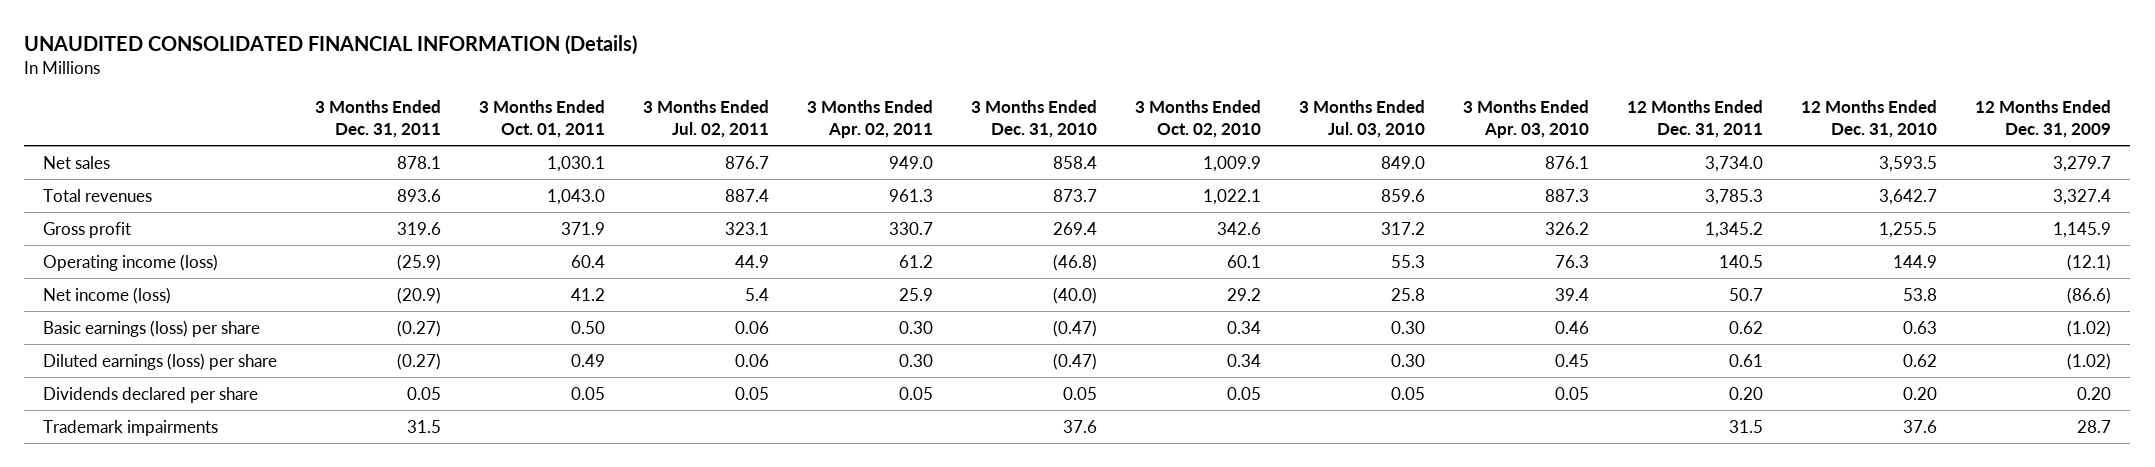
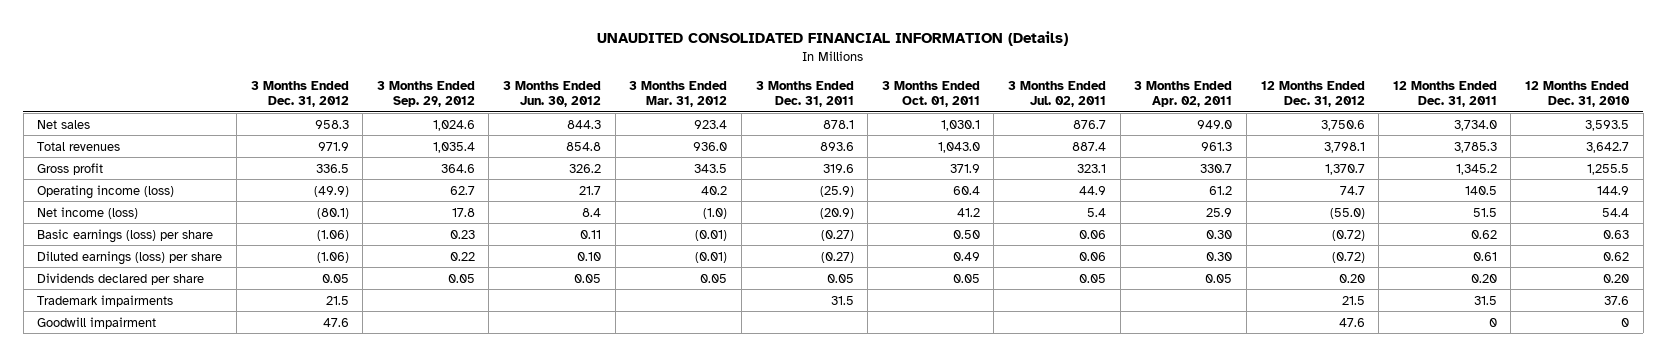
- | 3 Months Ended Dec. 31, 2011 | 3 Months Ended Oct. 01, 2011 | 3 Months Ended Jul. 02, 2011 | 3 Months Ended Apr. 02, 2011 | 3 Months Ended Dec. 31, 2010 | 3 Months Ended Oct. 02, 2010 | 3 Months Ended Jul. 03, 2010 | 3 Months Ended Apr. 03, 2010 | 12 Months Ended Dec. 31, 2011 | 12 Months Ended Dec. 31, 2010 | 12 Months Ended Dec. 31, 2009
+ | 3 Months Ended Dec. 31, 2012 | 3 Months Ended Sep. 29, 2012 | 3 Months Ended Jun. 30, 2012 | 3 Months Ended Mar. 31, 2012 | 3 Months Ended Dec. 31, 2011 | 3 Months Ended Oct. 01, 2011 | 3 Months Ended Jul. 02, 2011 | 3 Months Ended Apr. 02, 2011 | 12 Months Ended Dec. 31, 2012 | 12 Months Ended Dec. 31, 2011 | 12 Months Ended Dec. 31, 2010
- Net income (loss) | (20.9) | 41.2 | 5.4 | 25.9 | (40.0) | 29.2 | 25.8 | 39.4 | 50.7 | 53.8 | (86.6)
+ Net income (loss) | (80.1) | 17.8 | 8.4 | (1.0) | (20.9) | 41.2 | 5.4 | 25.9 | (55.0) | 51.5 | 54.4
+ Goodwill impairment | 47.6 | | | | | | | | 47.6 | 0 | 0

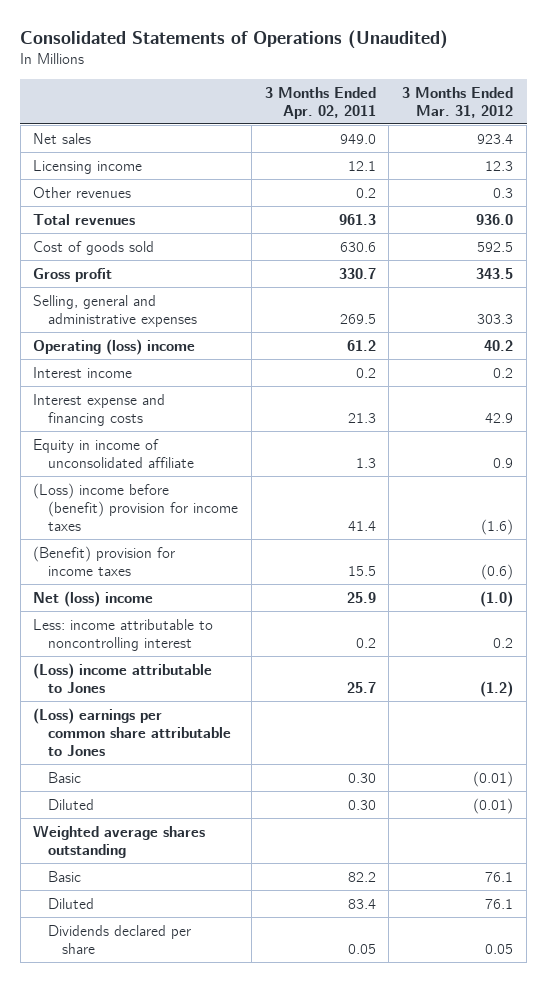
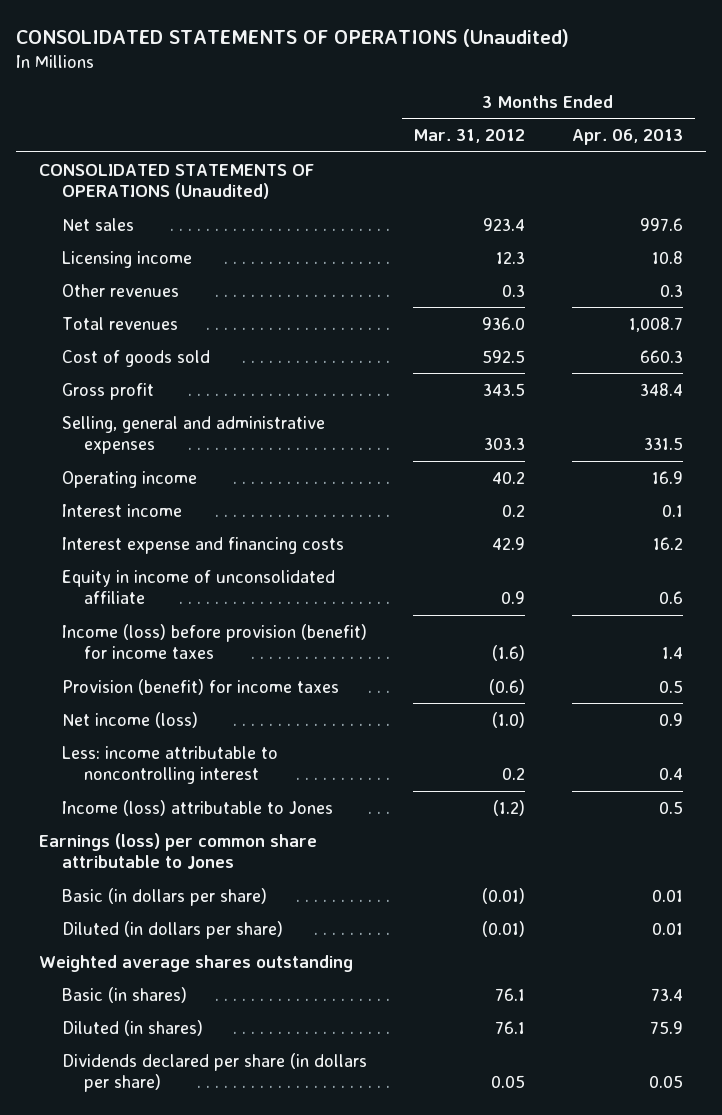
- Consolidated Statements of Operations (Unaudited)
+ CONSOLIDATED STATEMENTS OF OPERATIONS (Unaudited)
- | 3 Months Ended Apr. 02, 2011 | 3 Months Ended Mar. 31, 2012
+ | 3 Months Ended Mar. 31, 2012 | 3 Months Ended Apr. 06, 2013
+ CONSOLIDATED STATEMENTS OF OPERATIONS (Unaudited)
- Operating (loss) income | 61.2 | 40.2
+ Operating income | 40.2 | 16.9
- (Loss) income before (benefit) provision for income taxes | 41.4 | (1.6)
- (Benefit) provision for income taxes | 15.5 | (0.6)
- Net (loss) income | 25.9 | (1.0)
+ Income (loss) before provision (benefit) for income taxes | (1.6) | 1.4
+ Provision (benefit) for income taxes | (0.6) | 0.5
+ Net income (loss) | (1.0) | 0.9
- (Loss) income attributable to Jones | 25.7 | (1.2)
- (Loss) earnings per common share attributable to Jones
- Basic | 0.30 | (0.01)
- Diluted | 0.30 | (0.01)
+ Income (loss) attributable to Jones | (1.2) | 0.5
+ Earnings (loss) per common share attributable to Jones
+ Basic (in dollars per share) | (0.01) | 0.01
+ Diluted (in dollars per share) | (0.01) | 0.01
- Basic | 82.2 | 76.1
- Diluted | 83.4 | 76.1
- Dividends declared per share | 0.05 | 0.05
+ Basic (in shares) | 76.1 | 73.4
+ Diluted (in shares) | 76.1 | 75.9
+ Dividends declared per share (in dollars per share) | 0.05 | 0.05

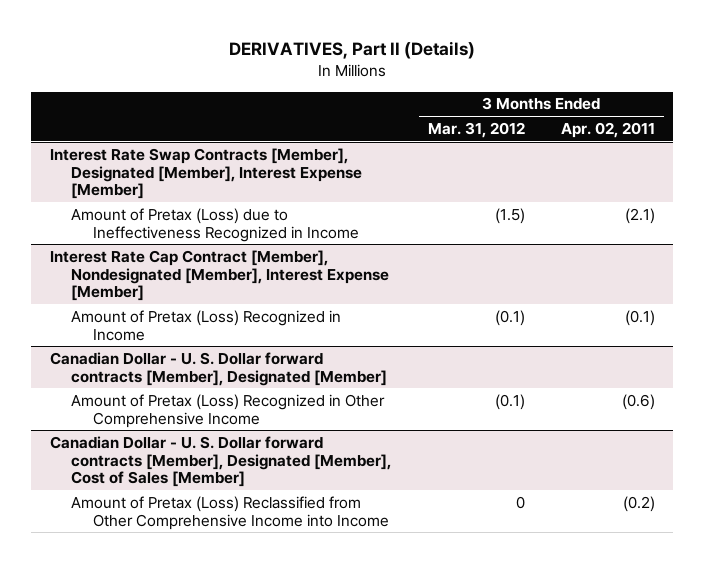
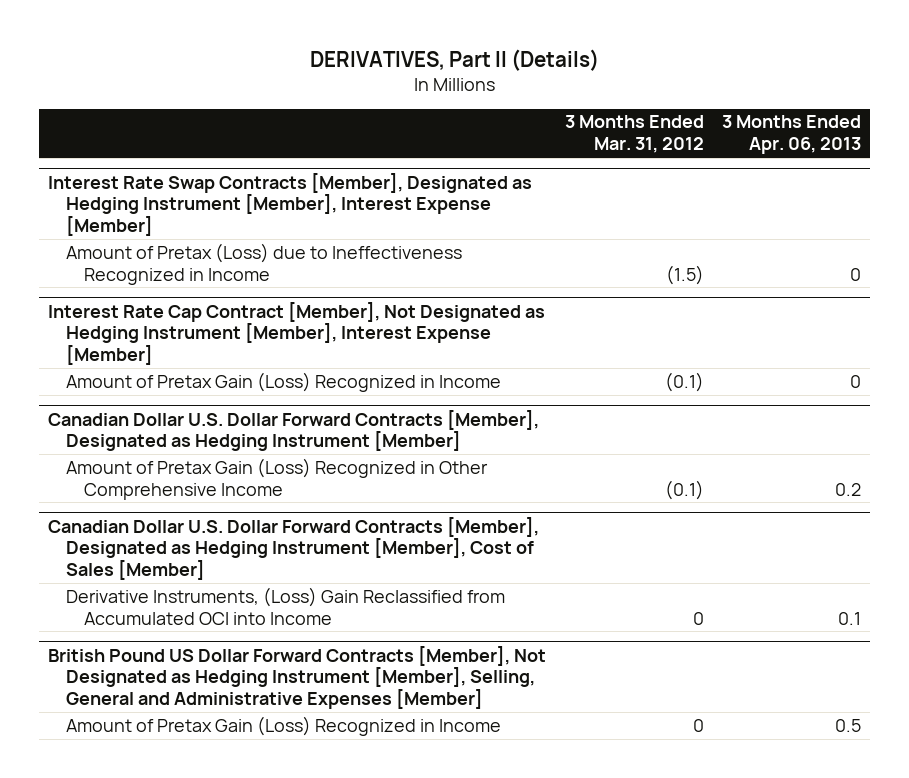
- | 3 Months Ended Mar. 31, 2012 | 3 Months Ended Apr. 02, 2011
+ | 3 Months Ended Mar. 31, 2012 | 3 Months Ended Apr. 06, 2013
- Interest Rate Swap Contracts [Member], Designated [Member], Interest Expense [Member]
+ Interest Rate Swap Contracts [Member], Designated as Hedging Instrument [Member], Interest Expense [Member]
- Interest Rate Cap Contract [Member], Nondesignated [Member], Interest Expense [Member]
- Amount of Pretax (Loss) Recognized in Income | (0.1) | (0.1)
- Canadian Dollar - U. S. Dollar forward contracts [Member], Designated [Member]
- Amount of Pretax (Loss) Recognized in Other Comprehensive Income | (0.1) | (0.6)
- Canadian Dollar - U. S. Dollar forward contracts [Member], Designated [Member], Cost of Sales [Member]
- Amount of Pretax (Loss) Reclassified from Other Comprehensive Income into Income | 0 | (0.2)
+ Interest Rate Cap Contract [Member], Not Designated as Hedging Instrument [Member], Interest Expense [Member]
+ Amount of Pretax Gain (Loss) Recognized in Income | (0.1) | 0
+ Canadian Dollar U.S. Dollar Forward Contracts [Member], Designated as Hedging Instrument [Member]
+ Amount of Pretax Gain (Loss) Recognized in Other Comprehensive Income | (0.1) | 0.2
+ Canadian Dollar U.S. Dollar Forward Contracts [Member], Designated as Hedging Instrument [Member], Cost of Sales [Member]
+ Derivative Instruments, (Loss) Gain Reclassified from Accumulated OCI into Income | 0 | 0.1
+ British Pound US Dollar Forward Contracts [Member], Not Designated as Hedging Instrument [Member], Selling, General and Administrative Expenses [Member]
+ Amount of Pretax Gain (Loss) Recognized in Income | 0 | 0.5

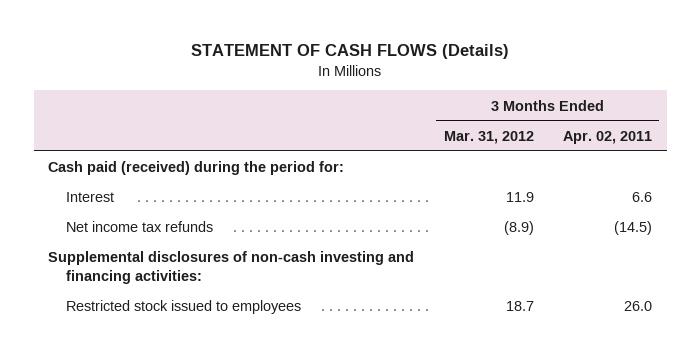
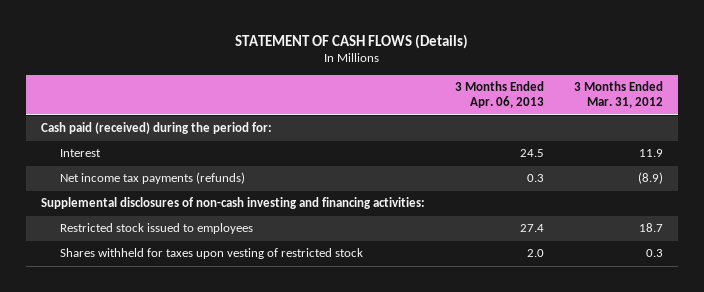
- | 3 Months Ended Mar. 31, 2012 | 3 Months Ended Apr. 02, 2011
+ | 3 Months Ended Apr. 06, 2013 | 3 Months Ended Mar. 31, 2012
- Net income tax refunds | (8.9) | (14.5)
+ Net income tax payments (refunds) | 0.3 | (8.9)
+ Shares withheld for taxes upon vesting of restricted stock | 2.0 | 0.3

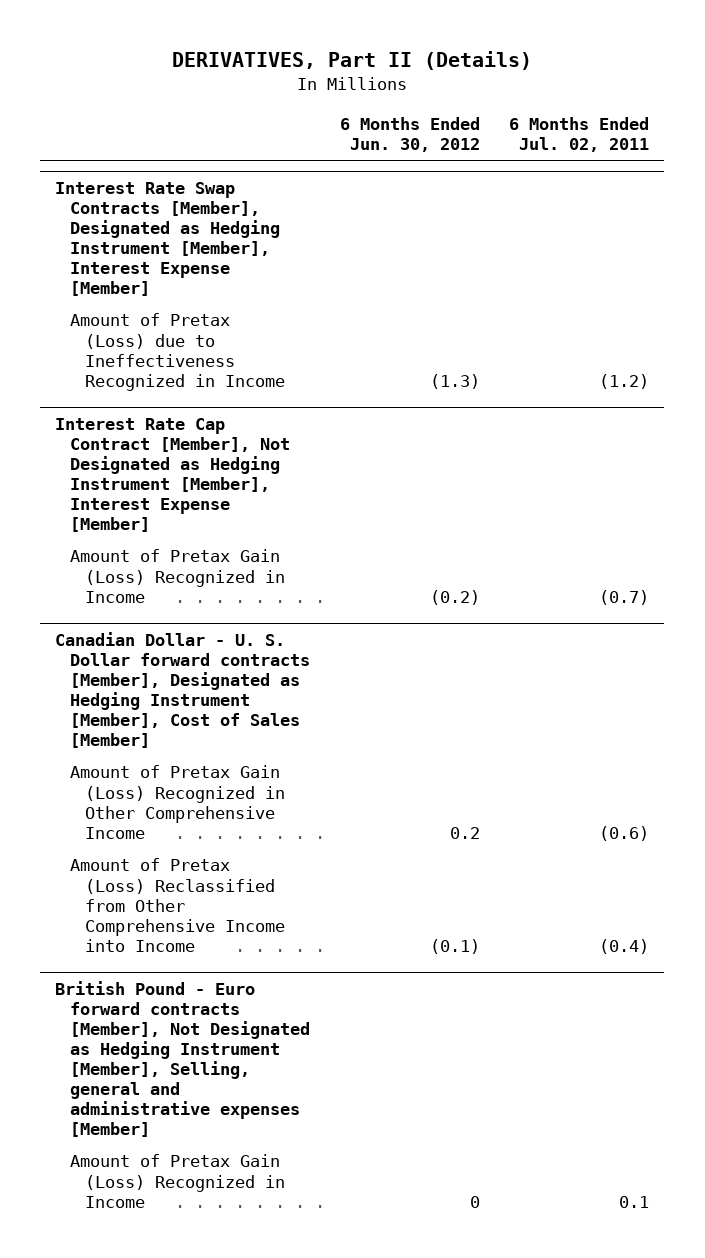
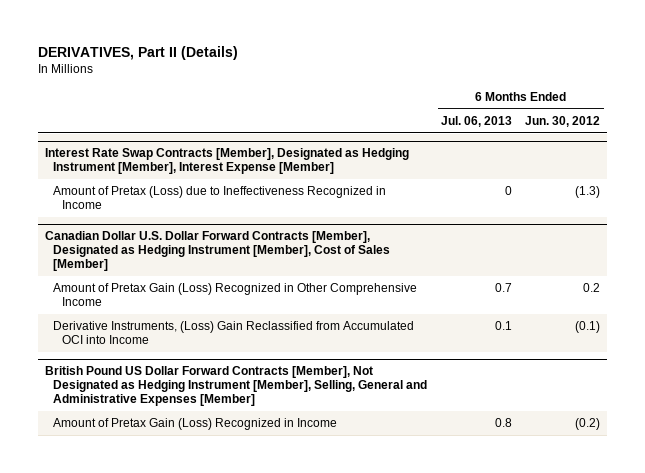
- | 6 Months Ended Jun. 30, 2012 | 6 Months Ended Jul. 02, 2011
+ | 6 Months Ended Jul. 06, 2013 | 6 Months Ended Jun. 30, 2012
- Interest Rate Cap Contract [Member], Not Designated as Hedging Instrument [Member], Interest Expense [Member]
- Amount of Pretax Gain (Loss) Recognized in Income | (0.2) | (0.7)
- Canadian Dollar - U. S. Dollar forward contracts [Member], Designated as Hedging Instrument [Member], Cost of Sales [Member]
+ Canadian Dollar U.S. Dollar Forward Contracts [Member], Designated as Hedging Instrument [Member], Cost of Sales [Member]
- Amount of Pretax (Loss) Reclassified from Other Comprehensive Income into Income | (0.1) | (0.4)
- British Pound - Euro forward contracts [Member], Not Designated as Hedging Instrument [Member], Selling, general and administrative expenses [Member]
- Amount of Pretax Gain (Loss) Recognized in Income | 0 | 0.1
+ Derivative Instruments, (Loss) Gain Reclassified from Accumulated OCI into Income | 0.1 | (0.1)
+ British Pound US Dollar Forward Contracts [Member], Not Designated as Hedging Instrument [Member], Selling, General and Administrative Expenses [Member]
+ Amount of Pretax Gain (Loss) Recognized in Income | 0.8 | (0.2)

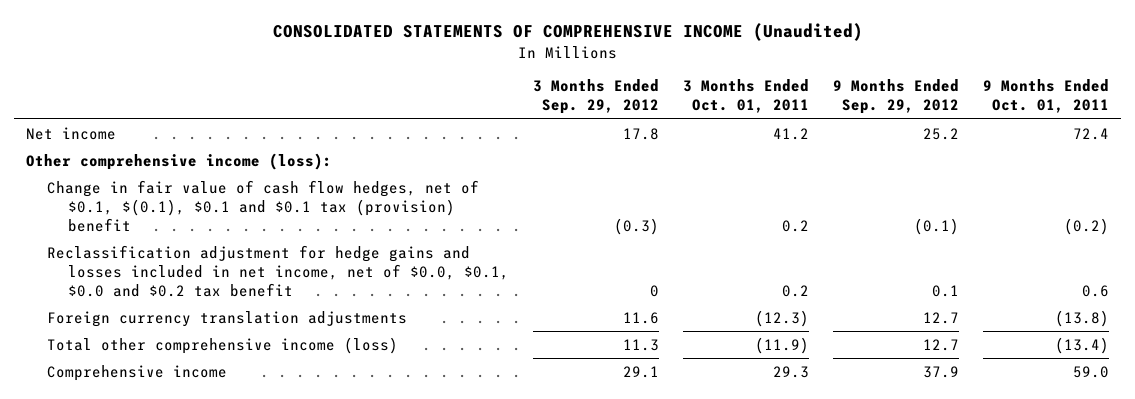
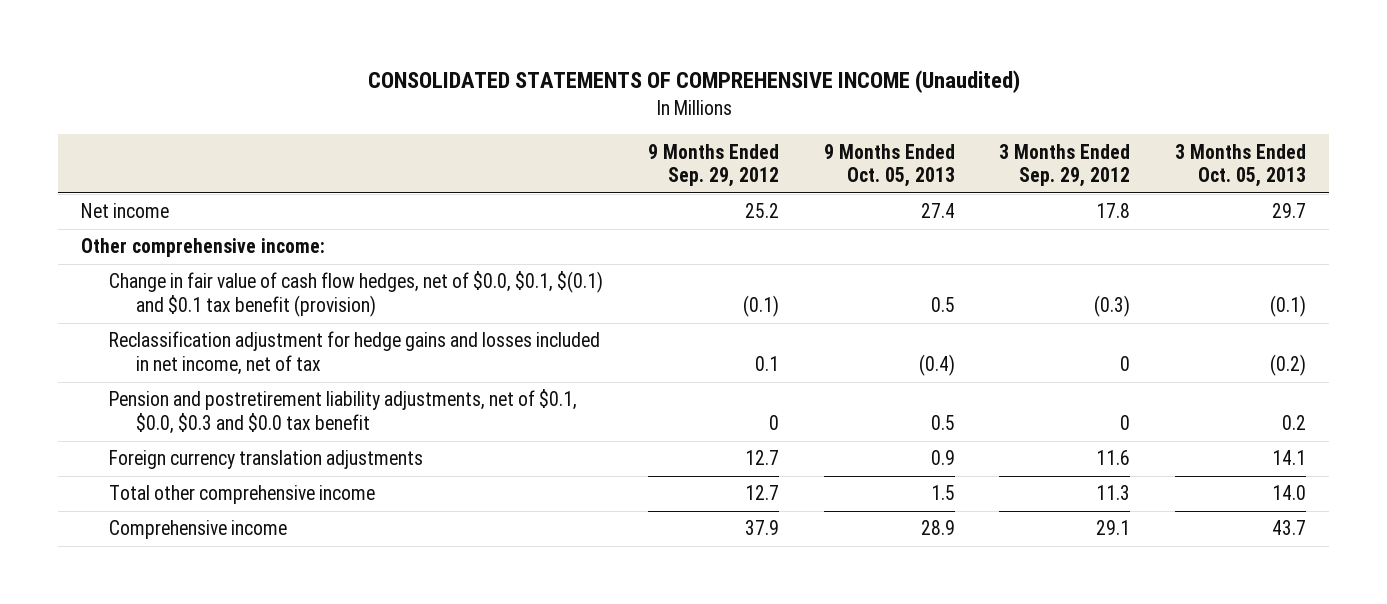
- | 3 Months Ended Sep. 29, 2012 | 3 Months Ended Oct. 01, 2011 | 9 Months Ended Sep. 29, 2012 | 9 Months Ended Oct. 01, 2011
+ | 9 Months Ended Sep. 29, 2012 | 9 Months Ended Oct. 05, 2013 | 3 Months Ended Sep. 29, 2012 | 3 Months Ended Oct. 05, 2013
- Other comprehensive income (loss):
- Change in fair value of cash flow hedges, net of $0.1, $(0.1), $0.1 and $0.1 tax (provision) benefit | (0.3) | 0.2 | (0.1) | (0.2)
- Reclassification adjustment for hedge gains and losses included in net income, net of $0.0, $0.1, $0.0 and $0.2 tax benefit | 0 | 0.2 | 0.1 | 0.6
+ Other comprehensive income:
+ Change in fair value of cash flow hedges, net of $0.0, $0.1, $(0.1) and $0.1 tax benefit (provision) | (0.1) | 0.5 | (0.3) | (0.1)
+ Reclassification adjustment for hedge gains and losses included in net income, net of tax | 0.1 | (0.4) | 0 | (0.2)
+ Pension and postretirement liability adjustments, net of $0.1, $0.0, $0.3 and $0.0 tax benefit | 0 | 0.5 | 0 | 0.2
- Total other comprehensive income (loss) | 11.3 | (11.9) | 12.7 | (13.4)
+ Total other comprehensive income | 12.7 | 1.5 | 11.3 | 14.0

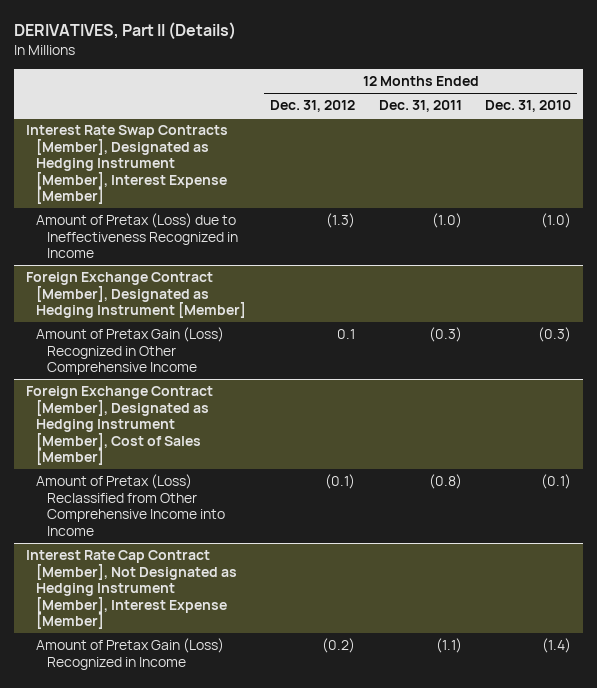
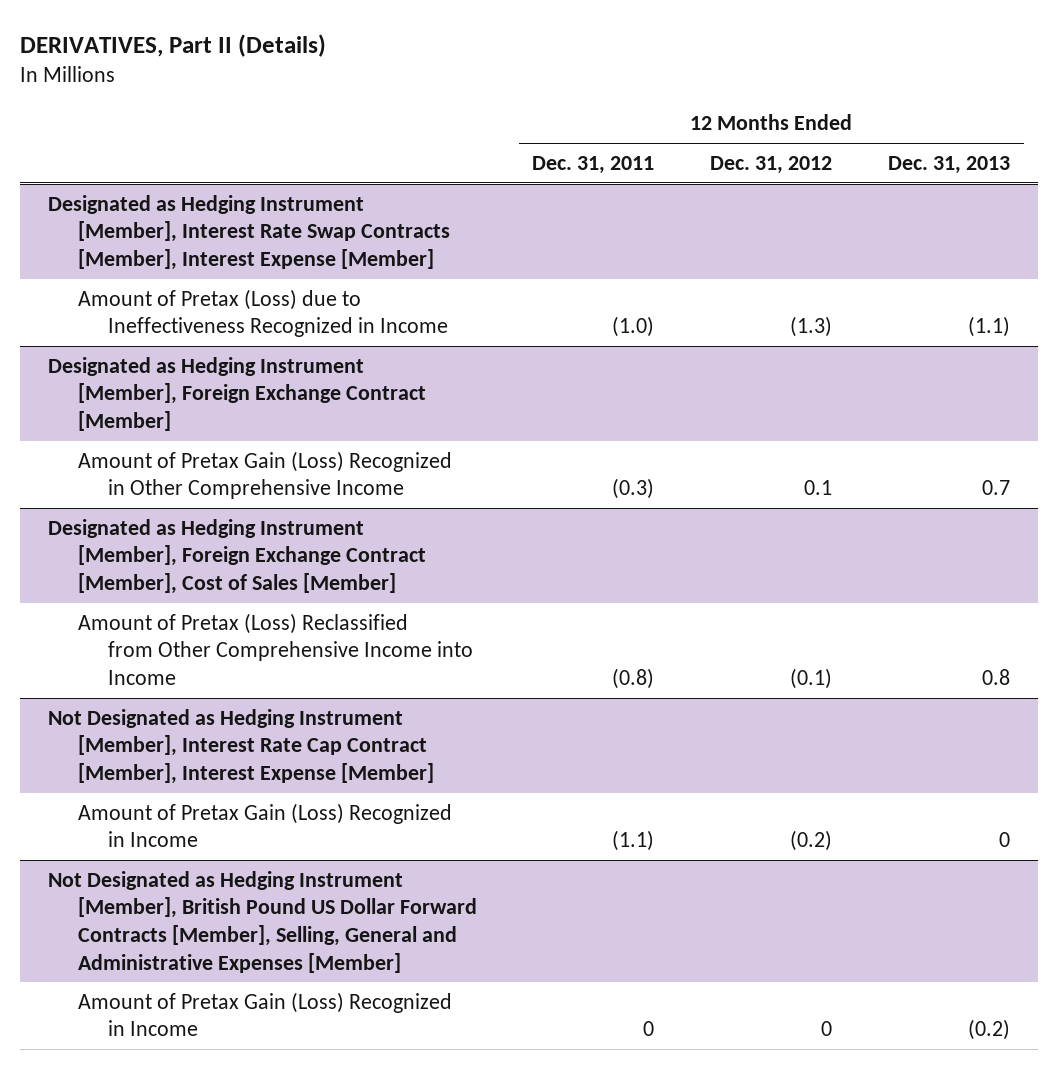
- | 12 Months Ended Dec. 31, 2012 | 12 Months Ended Dec. 31, 2011 | 12 Months Ended Dec. 31, 2010
+ | 12 Months Ended Dec. 31, 2011 | 12 Months Ended Dec. 31, 2012 | 12 Months Ended Dec. 31, 2013
- Interest Rate Swap Contracts [Member], Designated as Hedging Instrument [Member], Interest Expense [Member]
+ Designated as Hedging Instrument [Member], Interest Rate Swap Contracts [Member], Interest Expense [Member]
- Foreign Exchange Contract [Member], Designated as Hedging Instrument [Member]
+ Designated as Hedging Instrument [Member], Foreign Exchange Contract [Member]
- Foreign Exchange Contract [Member], Designated as Hedging Instrument [Member], Cost of Sales [Member]
+ Designated as Hedging Instrument [Member], Foreign Exchange Contract [Member], Cost of Sales [Member]
- Interest Rate Cap Contract [Member], Not Designated as Hedging Instrument [Member], Interest Expense [Member]
+ Not Designated as Hedging Instrument [Member], Interest Rate Cap Contract [Member], Interest Expense [Member]
+ Not Designated as Hedging Instrument [Member], British Pound US Dollar Forward Contracts [Member], Selling, General and Administrative Expenses [Member]
+ Amount of Pretax Gain (Loss) Recognized in Income | 0 | 0 | (0.2)

